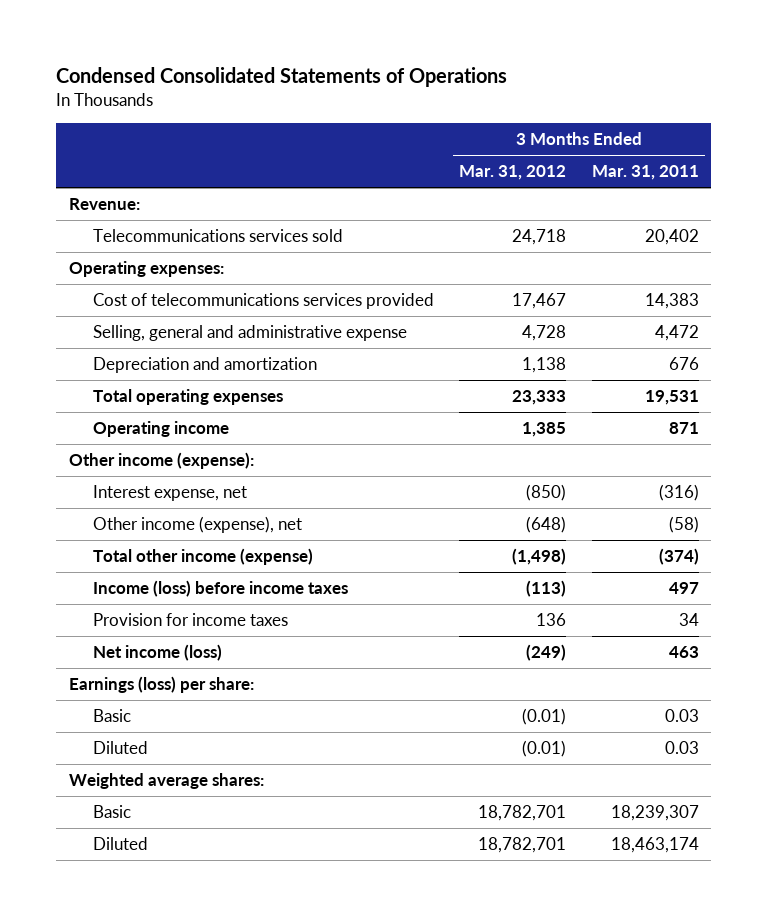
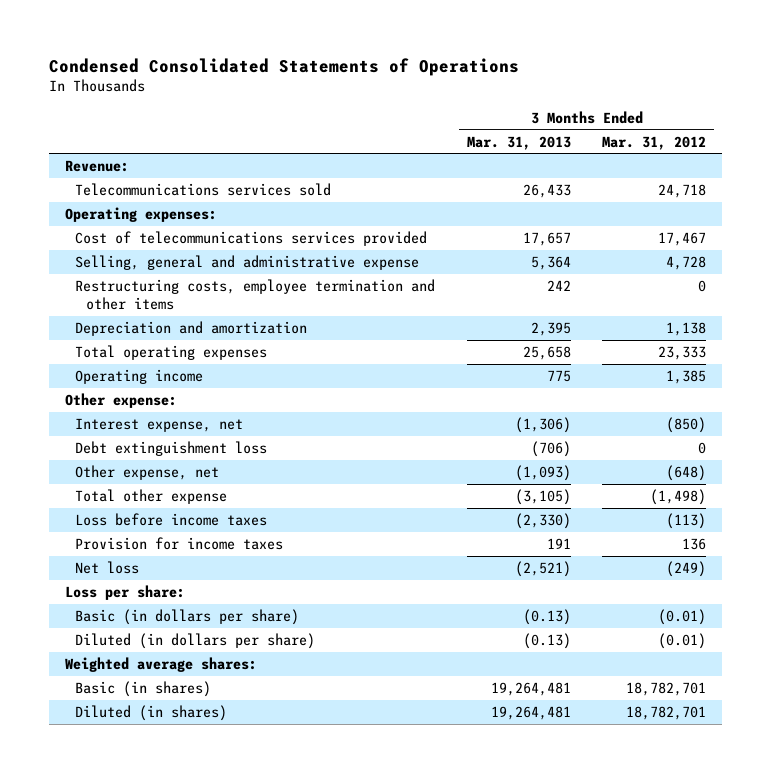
- | 3 Months Ended Mar. 31, 2012 | 3 Months Ended Mar. 31, 2011
+ | 3 Months Ended Mar. 31, 2013 | 3 Months Ended Mar. 31, 2012
+ Restructuring costs, employee termination and other items | 242 | 0
- Other income (expense):
+ Other expense:
- Other income (expense), net | (648) | (58)
- Total other income (expense) | (1,498) | (374)
- Income (loss) before income taxes | (113) | 497
+ Debt extinguishment loss | (706) | 0
+ Other expense, net | (1,093) | (648)
+ Total other expense | (3,105) | (1,498)
+ Loss before income taxes | (2,330) | (113)
- Net income (loss) | (249) | 463
- Earnings (loss) per share:
- Basic | (0.01) | 0.03
- Diluted | (0.01) | 0.03
+ Net loss | (2,521) | (249)
+ Loss per share:
+ Basic (in dollars per share) | (0.13) | (0.01)
+ Diluted (in dollars per share) | (0.13) | (0.01)
- Basic | 18,782,701 | 18,239,307
- Diluted | 18,782,701 | 18,463,174
+ Basic (in shares) | 19,264,481 | 18,782,701
+ Diluted (in shares) | 19,264,481 | 18,782,701

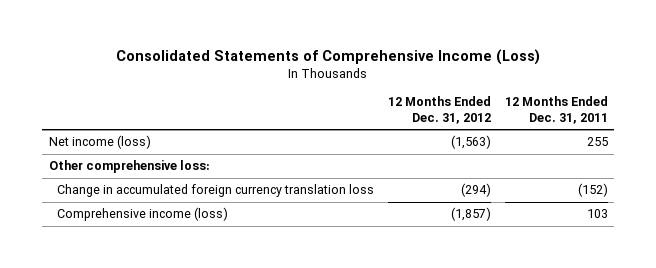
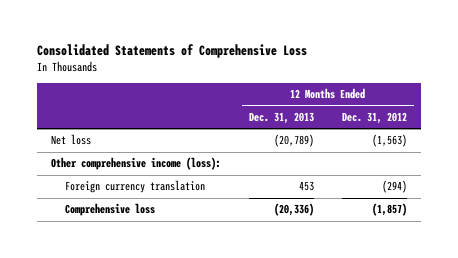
- Consolidated Statements of Comprehensive Income (Loss)
+ Consolidated Statements of Comprehensive Loss
- | 12 Months Ended Dec. 31, 2012 | 12 Months Ended Dec. 31, 2011
+ | 12 Months Ended Dec. 31, 2013 | 12 Months Ended Dec. 31, 2012
- Net income (loss) | (1,563) | 255
- Other comprehensive loss:
- Change in accumulated foreign currency translation loss | (294) | (152)
- Comprehensive income (loss) | (1,857) | 103
+ Net loss | (20,789) | (1,563)
+ Other comprehensive income (loss):
+ Foreign currency translation | 453 | (294)
+ Comprehensive loss | (20,336) | (1,857)

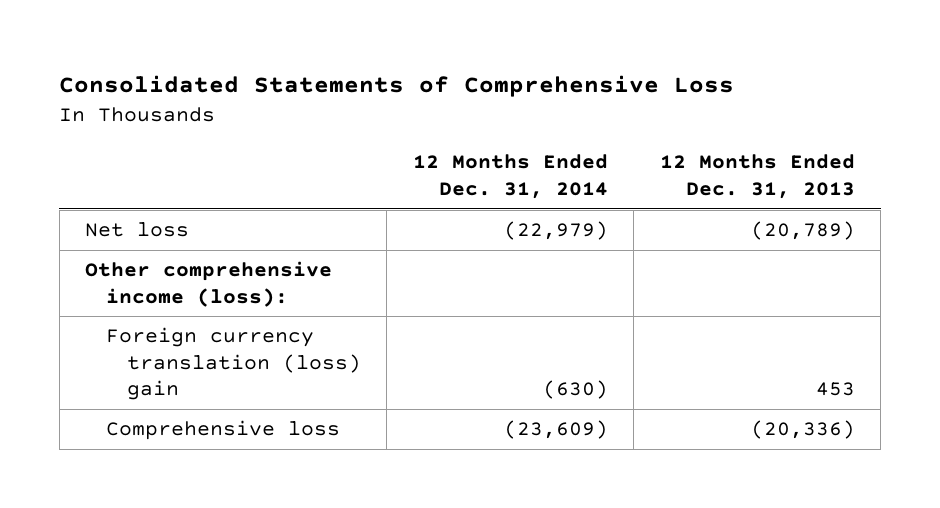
- | 12 Months Ended Dec. 31, 2013 | 12 Months Ended Dec. 31, 2012
+ | 12 Months Ended Dec. 31, 2014 | 12 Months Ended Dec. 31, 2013
- Foreign currency translation | 453 | (294)
+ Foreign currency translation (loss) gain | (630) | 453

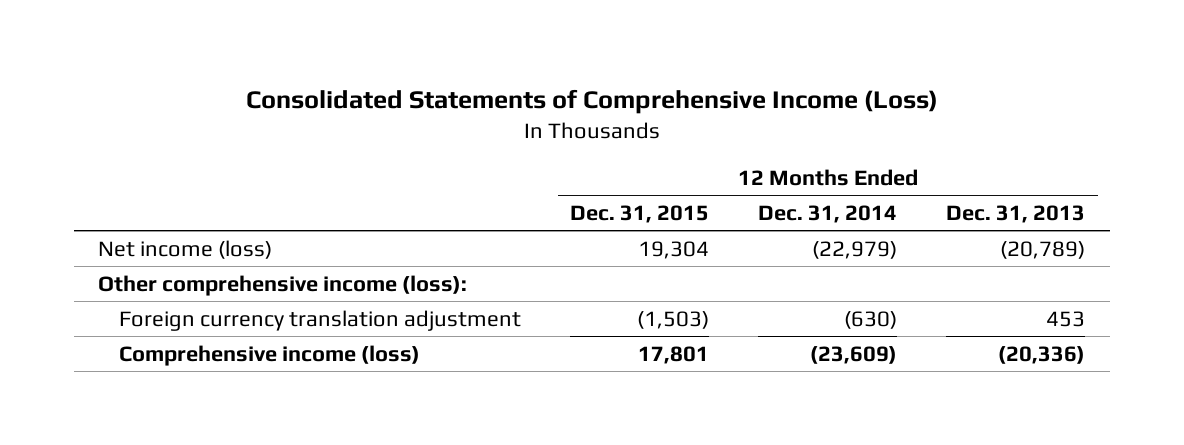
- Consolidated Statements of Comprehensive Loss
+ Consolidated Statements of Comprehensive Income (Loss)
- | 12 Months Ended Dec. 31, 2014 | 12 Months Ended Dec. 31, 2013
+ | 12 Months Ended Dec. 31, 2015 | 12 Months Ended Dec. 31, 2014 | 12 Months Ended Dec. 31, 2013
- Net loss | (22,979) | (20,789)
+ Net income (loss) | 19,304 | (22,979) | (20,789)
- Foreign currency translation (loss) gain | (630) | 453
- Comprehensive loss | (23,609) | (20,336)
+ Foreign currency translation adjustment | (1,503) | (630) | 453
+ Comprehensive income (loss) | 17,801 | (23,609) | (20,336)

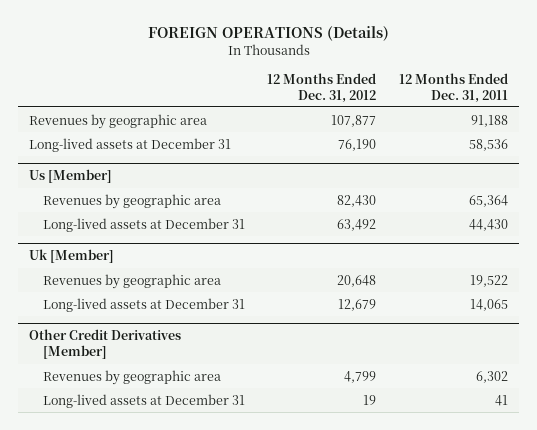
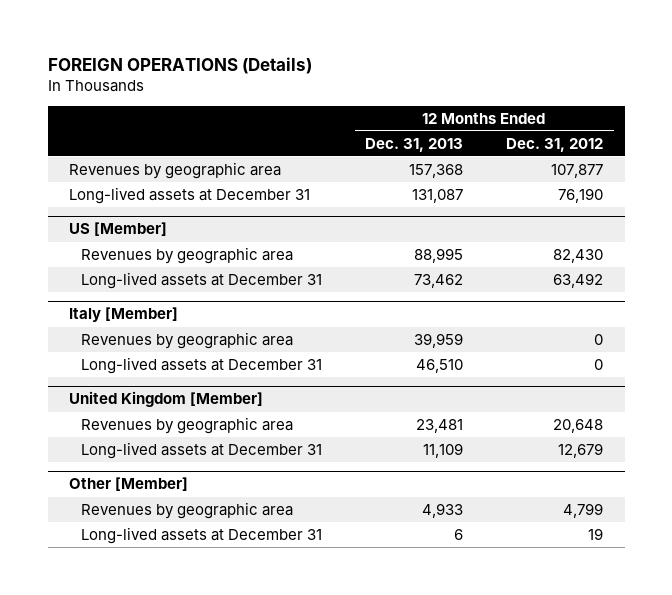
- | 12 Months Ended Dec. 31, 2012 | 12 Months Ended Dec. 31, 2011
+ | 12 Months Ended Dec. 31, 2013 | 12 Months Ended Dec. 31, 2012
- Us [Member]
+ US [Member]
- Uk [Member]
+ Italy [Member]
+ Revenues by geographic area | 39,959 | 0
+ Long-lived assets at December 31 | 46,510 | 0
+ United Kingdom [Member]
- Other Credit Derivatives [Member]
+ Other [Member]

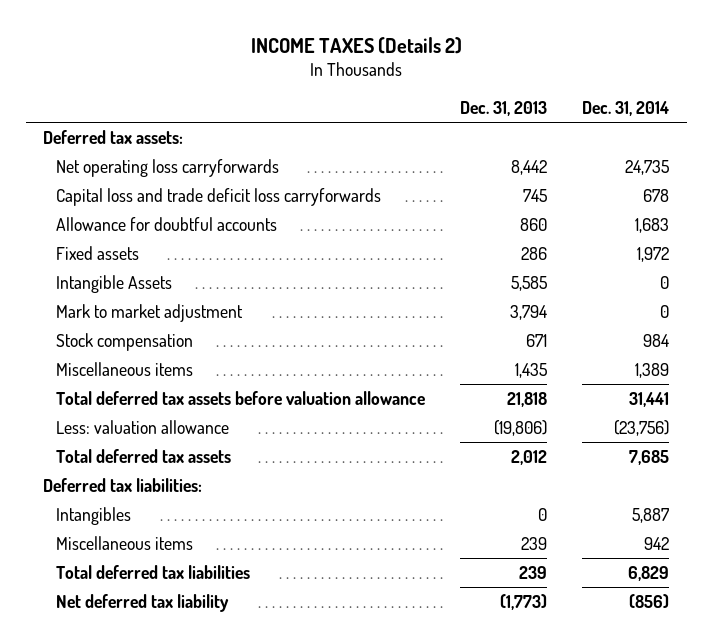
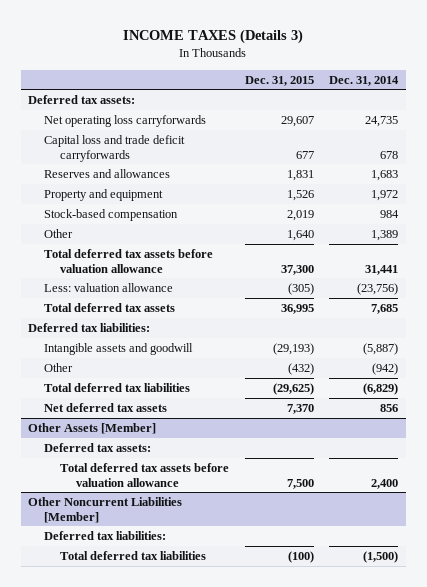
- INCOME TAXES (Details 2)
+ INCOME TAXES (Details 3)
- | Dec. 31, 2013 | Dec. 31, 2014
+ | Dec. 31, 2015 | Dec. 31, 2014
- Capital loss and trade deficit loss carryforwards | 745 | 678
- Allowance for doubtful accounts | 860 | 1,683
- Fixed assets | 286 | 1,972
- Intangible Assets | 5,585 | 0
- Mark to market adjustment | 3,794 | 0
- Stock compensation | 671 | 984
- Miscellaneous items | 1,435 | 1,389
+ Capital loss and trade deficit carryforwards | 677 | 678
+ Reserves and allowances | 1,831 | 1,683
+ Property and equipment | 1,526 | 1,972
+ Stock-based compensation | 2,019 | 984
+ Other | 1,640 | 1,389
- Intangibles | 0 | 5,887
- Miscellaneous items | 239 | 942
- Total deferred tax liabilities | 239 | 6,829
- Net deferred tax liability | (1,773) | (856)
+ Intangible assets and goodwill | (29,193) | (5,887)
+ Other | (432) | (942)
+ Total deferred tax liabilities | (29,625) | (6,829)
+ Net deferred tax assets | 7,370 | 856
+ Other Assets [Member]
+ Deferred tax assets:
+ Total deferred tax assets before valuation allowance | 7,500 | 2,400
+ Other Noncurrent Liabilities [Member]
+ Deferred tax liabilities:
+ Total deferred tax liabilities | (100) | (1,500)

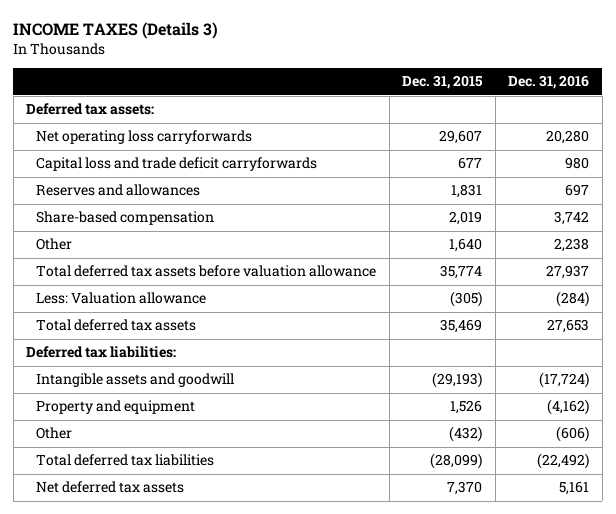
- | Dec. 31, 2015 | Dec. 31, 2014
+ | Dec. 31, 2015 | Dec. 31, 2016
- Stock-based compensation | 2,019 | 984
+ Share-based compensation | 2,019 | 3,742
- Total deferred tax assets before valuation allowance | 37,300 | 31,441
- Less: valuation allowance | (305) | (23,756)
- Total deferred tax assets | 36,995 | 7,685
+ Total deferred tax assets before valuation allowance | 35,774 | 27,937
+ Less: Valuation allowance | (305) | (284)
+ Total deferred tax assets | 35,469 | 27,653
moved down: Property and equipment | 1,526 | (4,162)
- Total deferred tax liabilities | (29,625) | (6,829)
+ Total deferred tax liabilities | (28,099) | (22,492)
- Other Assets [Member]
- Deferred tax assets:
- Total deferred tax assets before valuation allowance | 7,500 | 2,400
- Other Noncurrent Liabilities [Member]
- Deferred tax liabilities:
- Total deferred tax liabilities | (100) | (1,500)

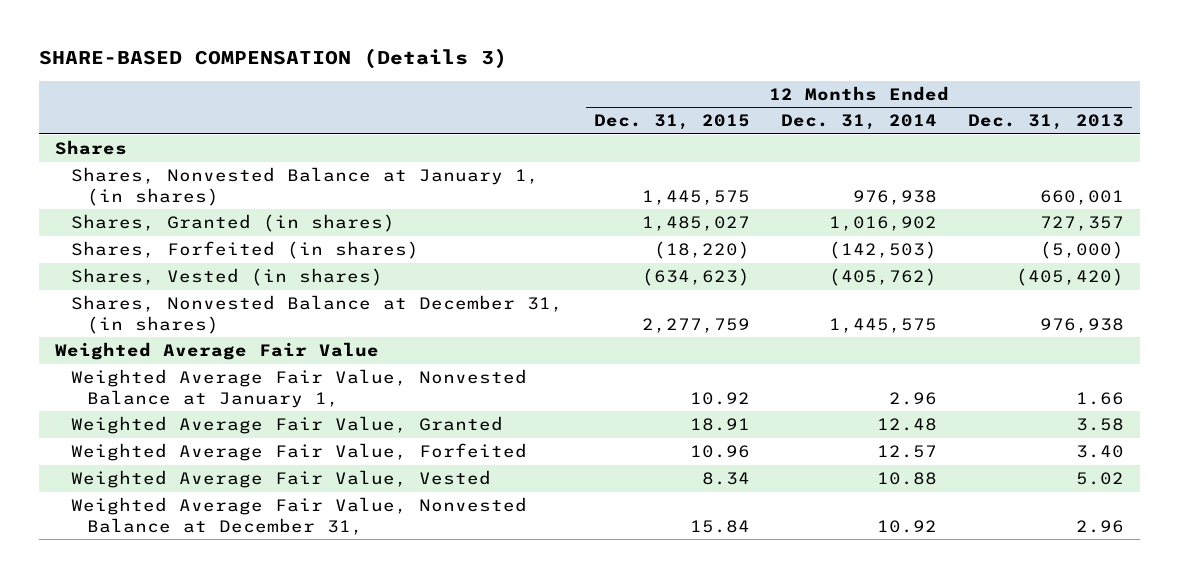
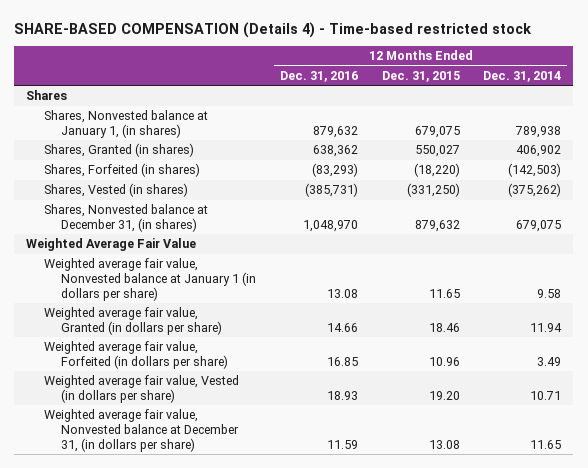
- SHARE-BASED COMPENSATION (Details 3)
+ SHARE-BASED COMPENSATION (Details 4) - Time-based restricted stock
- | 12 Months Ended Dec. 31, 2015 | 12 Months Ended Dec. 31, 2014 | 12 Months Ended Dec. 31, 2013
+ | 12 Months Ended Dec. 31, 2016 | 12 Months Ended Dec. 31, 2015 | 12 Months Ended Dec. 31, 2014
- Shares, Nonvested Balance at January 1, (in shares) | 1,445,575 | 976,938 | 660,001
- Shares, Granted (in shares) | 1,485,027 | 1,016,902 | 727,357
+ Shares, Nonvested balance at January 1, (in shares) | 879,632 | 679,075 | 789,938
+ Shares, Granted (in shares) | 638,362 | 550,027 | 406,902
- Shares, Vested (in shares) | (634,623) | (405,762) | (405,420)
- Shares, Nonvested Balance at December 31, (in shares) | 2,277,759 | 1,445,575 | 976,938
+ Shares, Vested (in shares) | (385,731) | (331,250) | (375,262)
+ Shares, Nonvested balance at December 31, (in shares) | 1,048,970 | 879,632 | 679,075
- Weighted Average Fair Value, Nonvested Balance at January 1, | 10.92 | 2.96 | 1.66
- Weighted Average Fair Value, Granted | 18.91 | 12.48 | 3.58
- Weighted Average Fair Value, Forfeited | 10.96 | 12.57 | 3.40
- Weighted Average Fair Value, Vested | 8.34 | 10.88 | 5.02
- Weighted Average Fair Value, Nonvested Balance at December 31, | 15.84 | 10.92 | 2.96
+ Weighted average fair value, Nonvested balance at January 1 (in dollars per share) | 13.08 | 11.65 | 9.58
+ Weighted average fair value, Granted (in dollars per share) | 14.66 | 18.46 | 11.94
+ Weighted average fair value, Forfeited (in dollars per share) | 16.85 | 10.96 | 3.49
+ Weighted average fair value, Vested (in dollars per share) | 18.93 | 19.20 | 10.71
+ Weighted average fair value, Nonvested balance at December 31, (in dollars per share) | 11.59 | 13.08 | 11.65

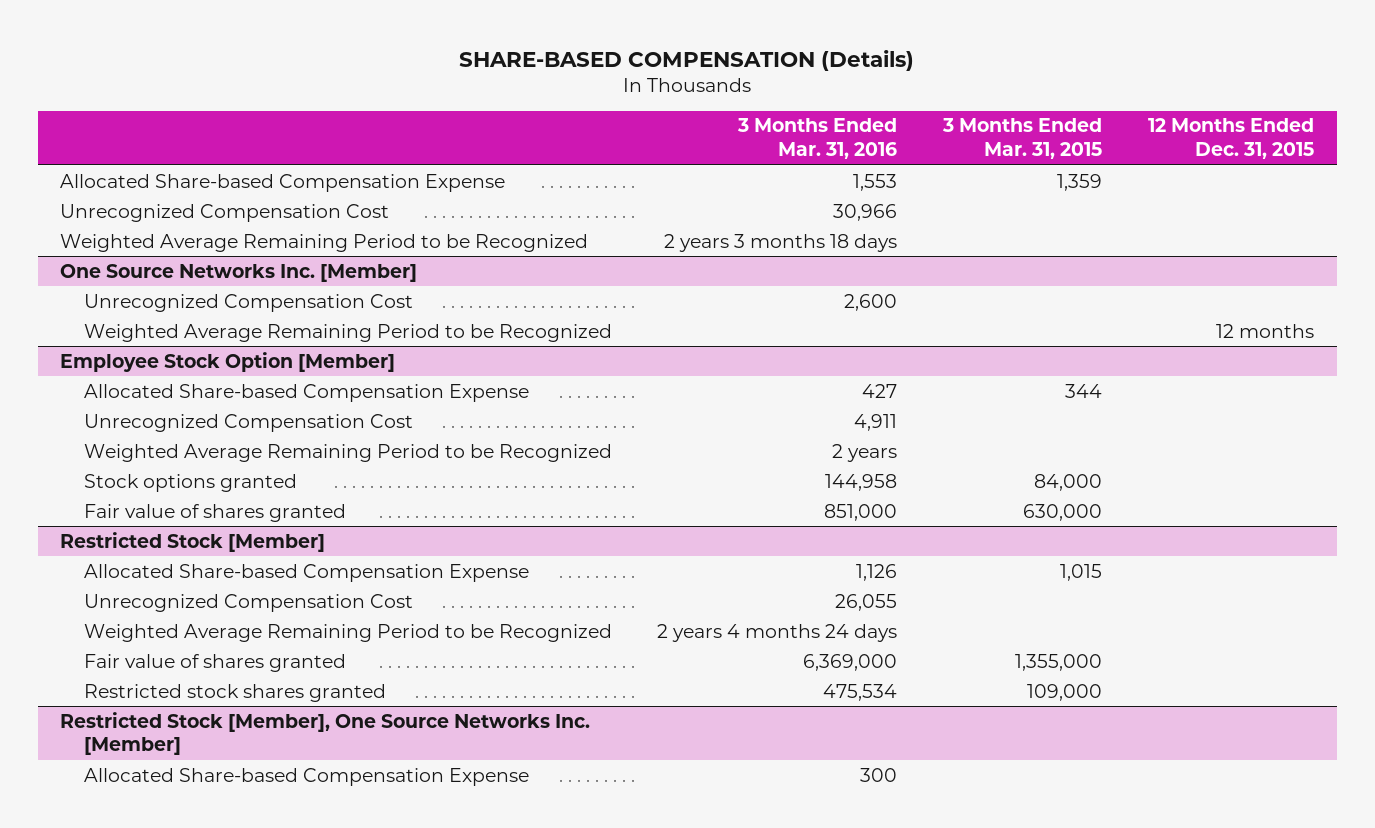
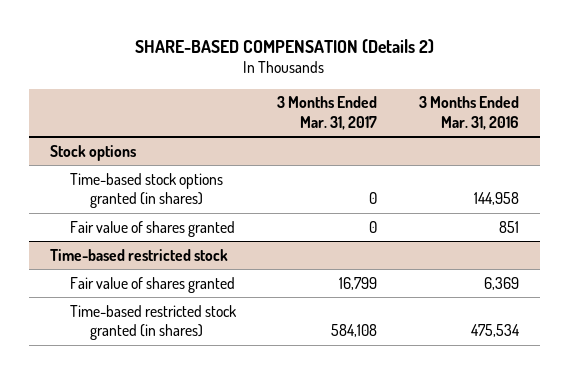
- SHARE-BASED COMPENSATION (Details)
+ SHARE-BASED COMPENSATION (Details 2)
- | 3 Months Ended Mar. 31, 2016 | 3 Months Ended Mar. 31, 2015 | 12 Months Ended Dec. 31, 2015
+ | 3 Months Ended Mar. 31, 2017 | 3 Months Ended Mar. 31, 2016
- Allocated Share-based Compensation Expense | 1,553 | 1,359 |
- Unrecognized Compensation Cost | 30,966 | |
- Weighted Average Remaining Period to be Recognized | 2 years 3 months 18 days | |
- One Source Networks Inc. [Member]
- Unrecognized Compensation Cost | 2,600 | |
- Weighted Average Remaining Period to be Recognized | | | 12 months
- Employee Stock Option [Member]
- Allocated Share-based Compensation Expense | 427 | 344 |
- Unrecognized Compensation Cost | 4,911 | |
- Weighted Average Remaining Period to be Recognized | 2 years | |
- Stock options granted | 144,958 | 84,000 |
- Fair value of shares granted | 851,000 | 630,000 |
- Restricted Stock [Member]
- Allocated Share-based Compensation Expense | 1,126 | 1,015 |
- Unrecognized Compensation Cost | 26,055 | |
- Weighted Average Remaining Period to be Recognized | 2 years 4 months 24 days | |
- Fair value of shares granted | 6,369,000 | 1,355,000 |
- Restricted stock shares granted | 475,534 | 109,000 |
- Restricted Stock [Member], One Source Networks Inc. [Member]
- Allocated Share-based Compensation Expense | 300 | |
+ Stock options
+ Time-based stock options granted (in shares) | 0 | 144,958
+ Fair value of shares granted | 0 | 851
+ Time-based restricted stock
+ Fair value of shares granted | 16,799 | 6,369
+ Time-based restricted stock granted (in shares) | 584,108 | 475,534

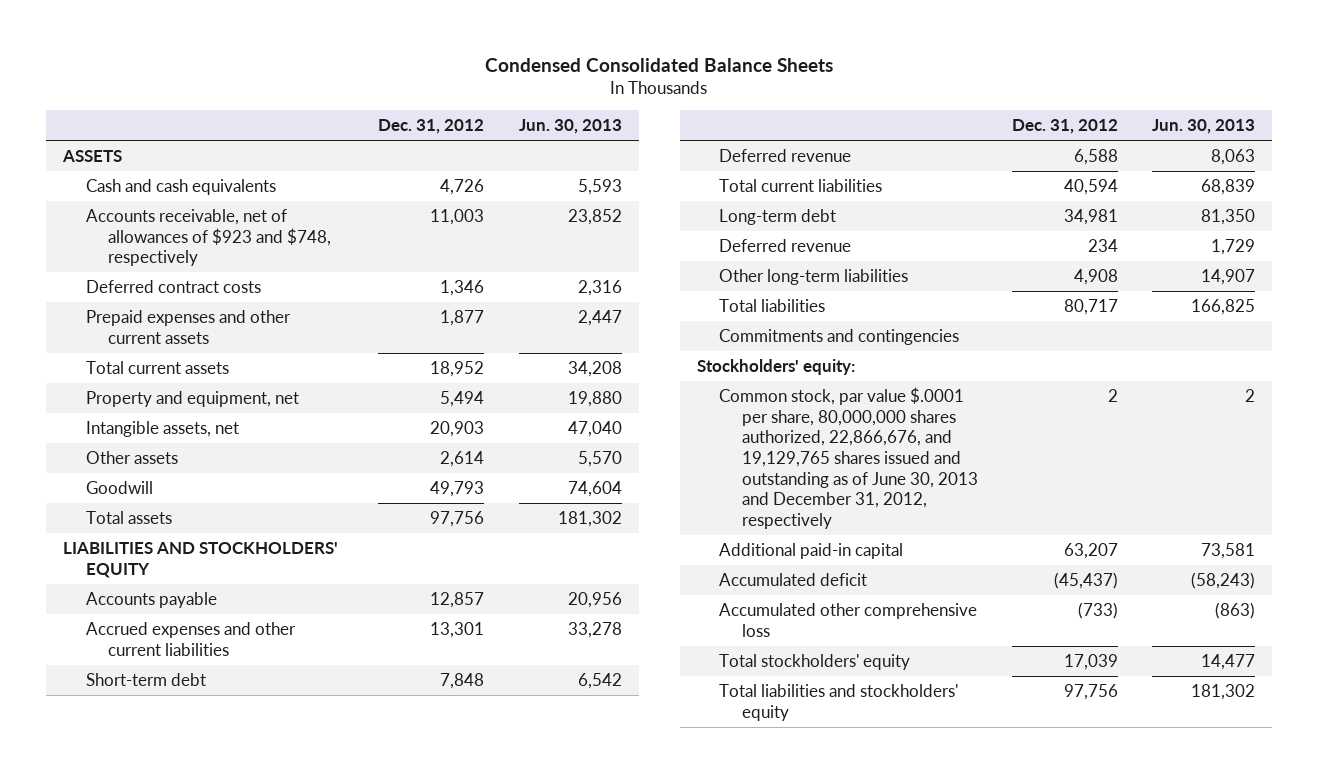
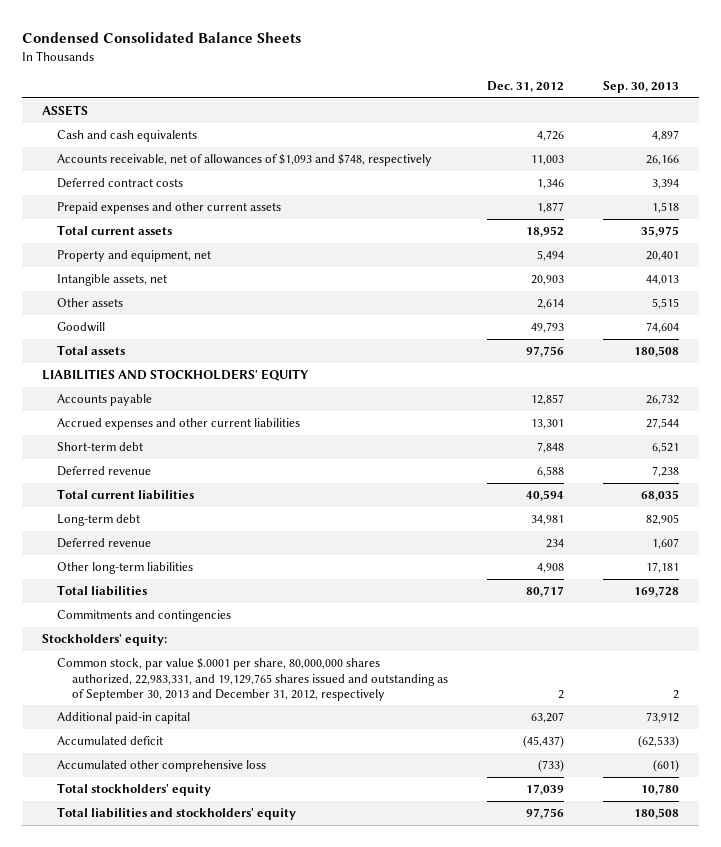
- | Dec. 31, 2012 | Jun. 30, 2013
+ | Dec. 31, 2012 | Sep. 30, 2013
- Accounts receivable, net of allowances of $923 and $748, respectively | 11,003 | 23,852
+ Accounts receivable, net of allowances of $1,093 and $748, respectively | 11,003 | 26,166
- Common stock, par value $.0001 per share, 80,000,000 shares authorized, 22,866,676, and 19,129,765 shares issued and outstanding as of June 30, 2013 and December 31, 2012, respectively | 2 | 2
+ Common stock, par value $.0001 per share, 80,000,000 shares authorized, 22,983,331, and 19,129,765 shares issued and outstanding as of September 30, 2013 and December 31, 2012, respectively | 2 | 2

